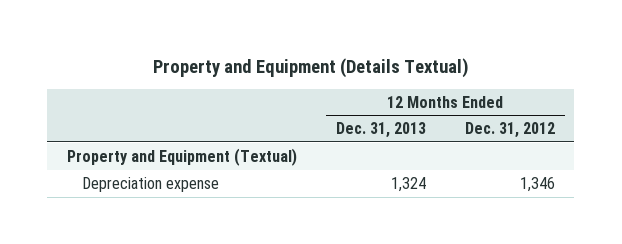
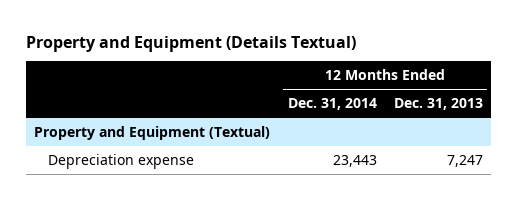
- | 12 Months Ended Dec. 31, 2013 | 12 Months Ended Dec. 31, 2012
+ | 12 Months Ended Dec. 31, 2014 | 12 Months Ended Dec. 31, 2013
- Depreciation expense | 1,324 | 1,346
+ Depreciation expense | 23,443 | 7,247

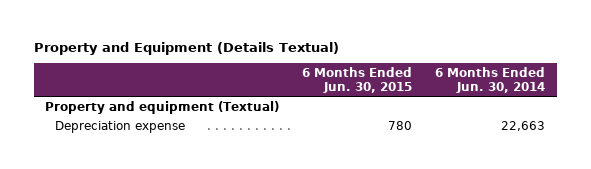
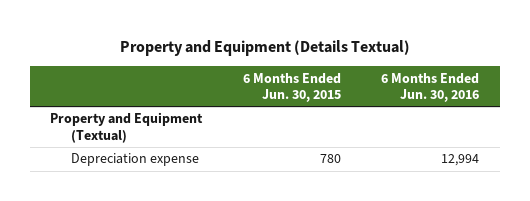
- | 6 Months Ended Jun. 30, 2015 | 6 Months Ended Jun. 30, 2014
+ | 6 Months Ended Jun. 30, 2015 | 6 Months Ended Jun. 30, 2016
- Property and equipment (Textual)
+ Property and Equipment (Textual)

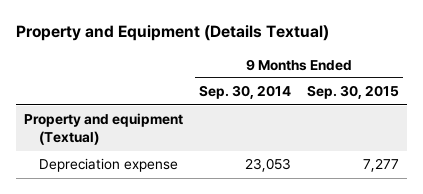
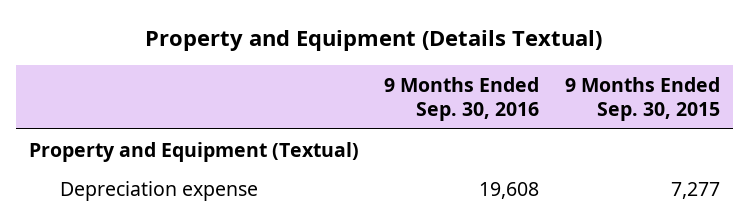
- | 9 Months Ended Sep. 30, 2014 | 9 Months Ended Sep. 30, 2015
+ | 9 Months Ended Sep. 30, 2016 | 9 Months Ended Sep. 30, 2015
- Property and equipment (Textual)
+ Property and Equipment (Textual)

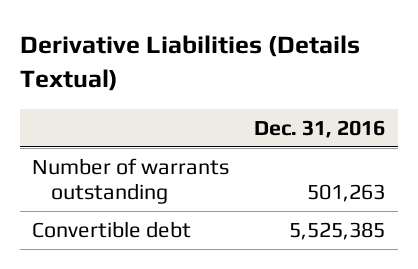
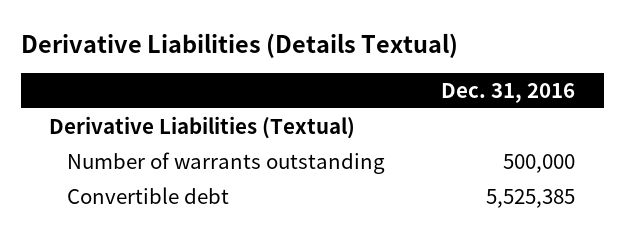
- Number of warrants outstanding | 501,263
+ Derivative Liabilities (Textual)
+ Number of warrants outstanding | 500,000

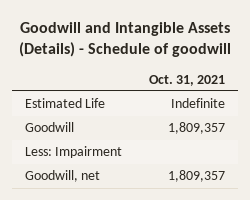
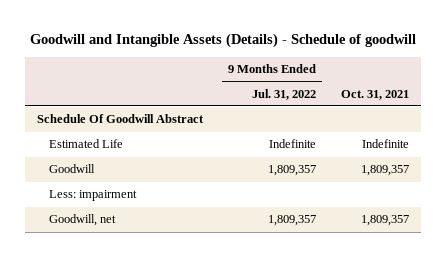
- | Oct. 31, 2021
+ | 9 Months Ended Jul. 31, 2022 | Oct. 31, 2021
+ Schedule Of Goodwill Abstract
- Less: Impairment
+ Less: impairment

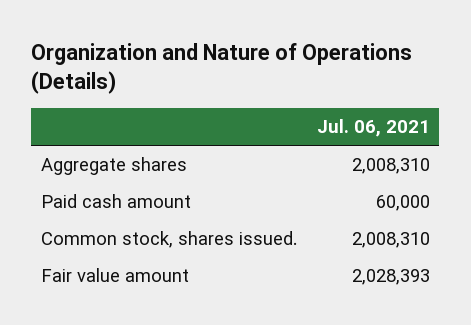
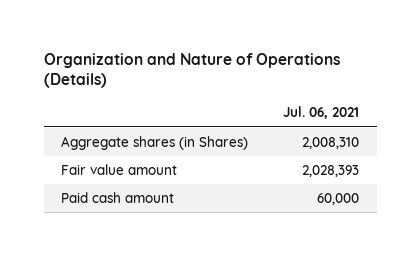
- Aggregate shares | 2,008,310
- Common stock, shares issued. | 2,008,310
+ Aggregate shares (in Shares) | 2,008,310
moved down: Paid cash amount | 60,000

